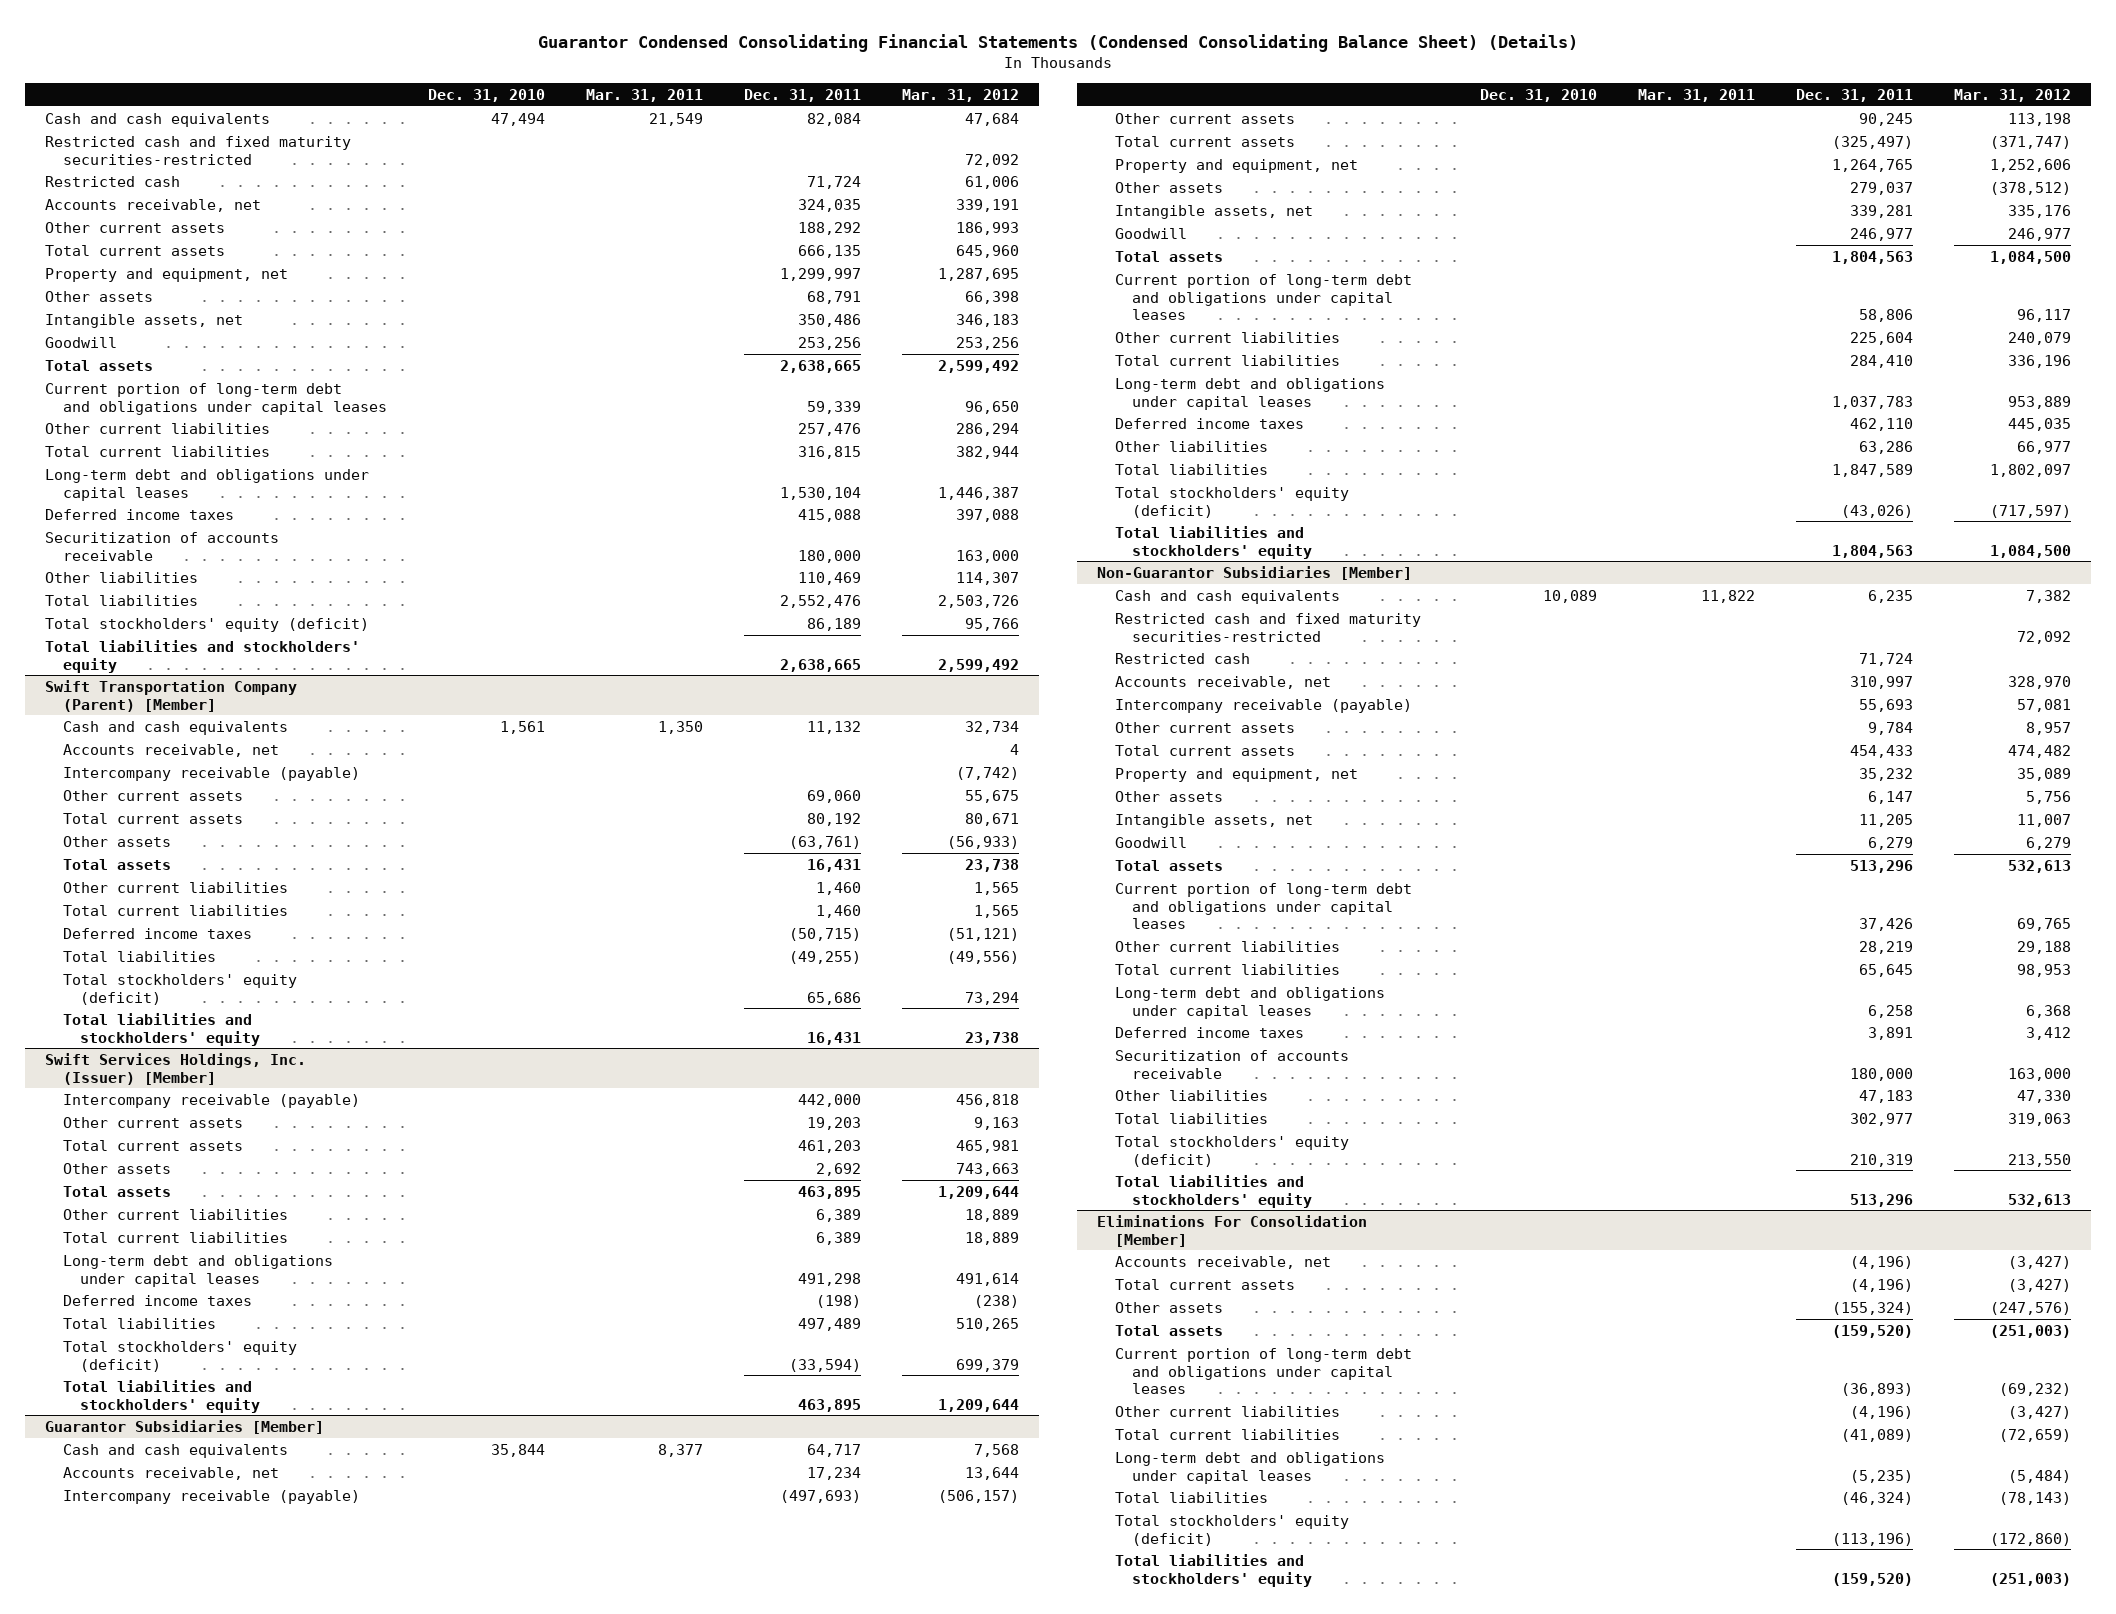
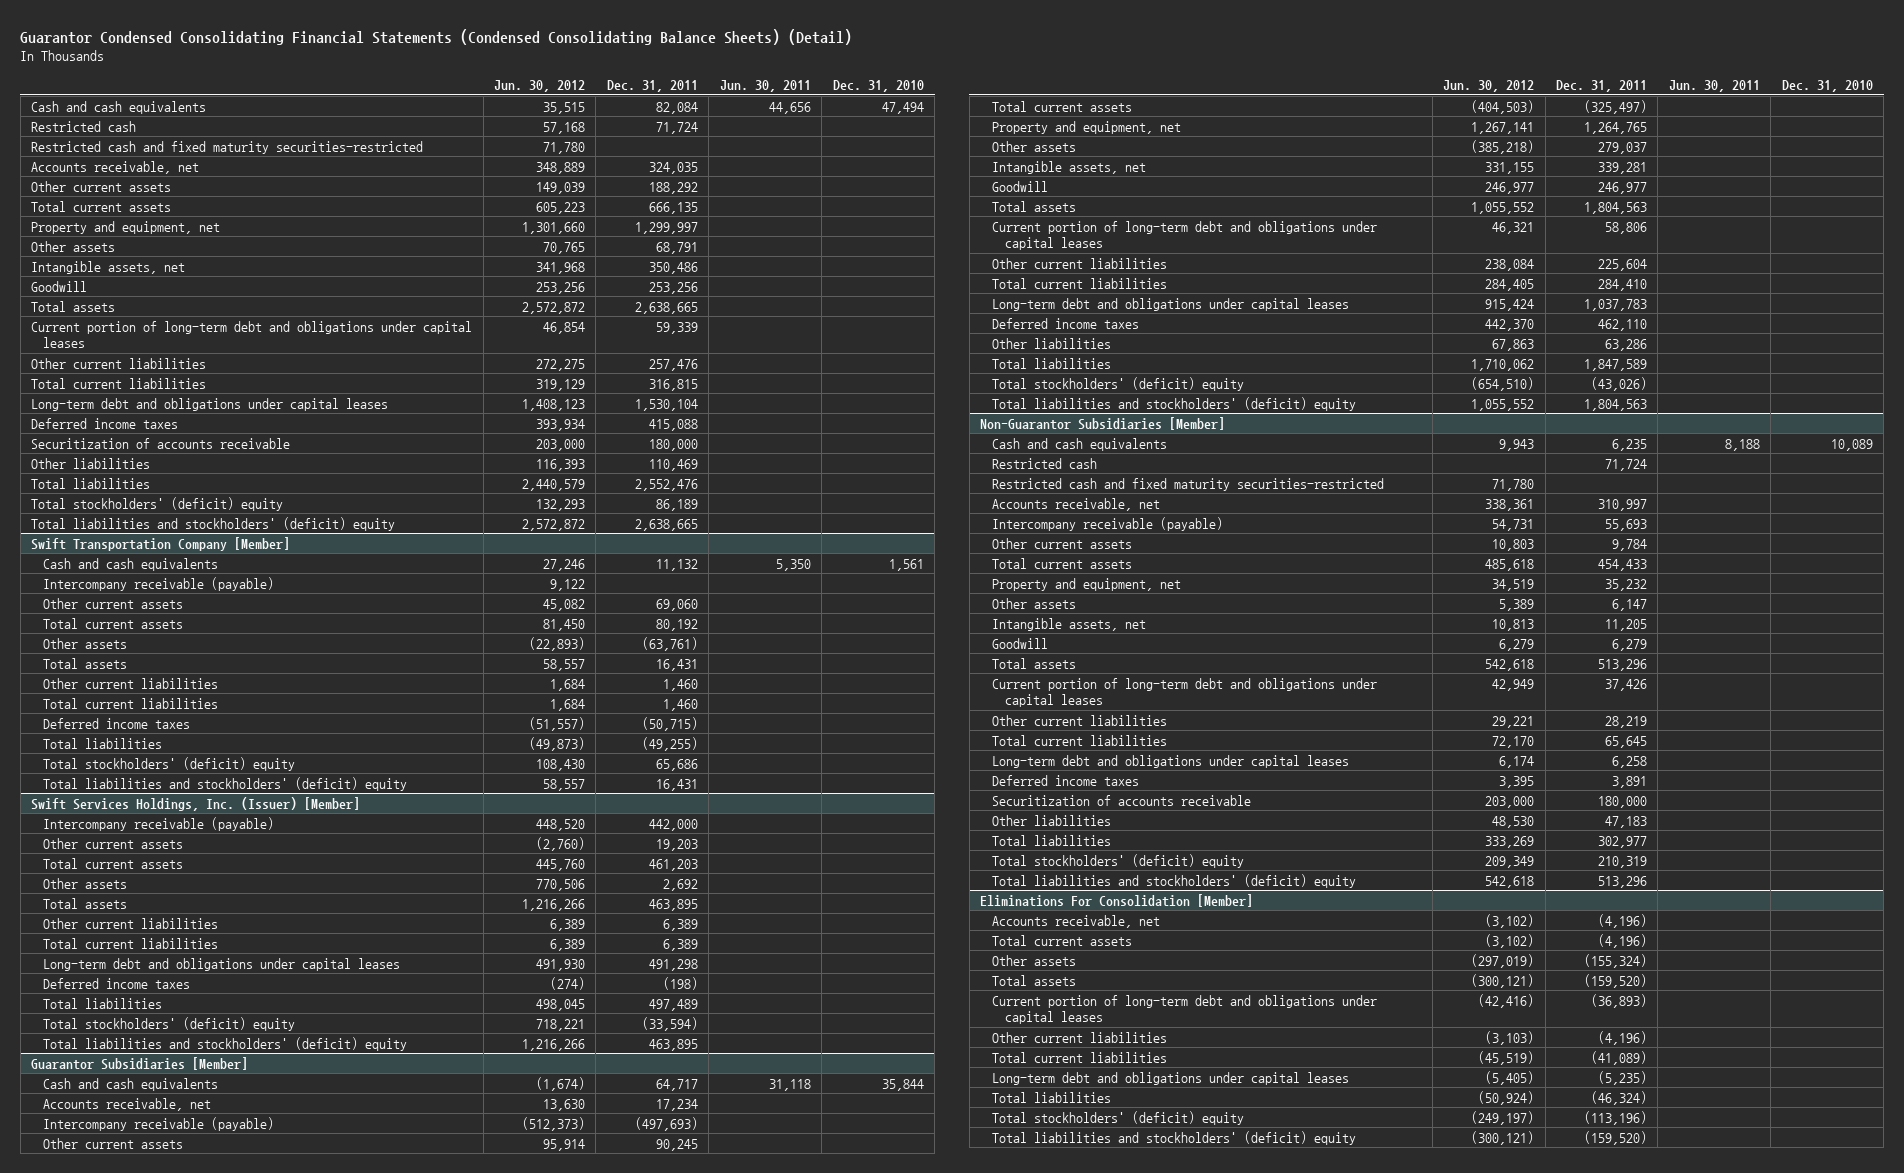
- Guarantor Condensed Consolidating Financial Statements (Condensed Consolidating Balance Sheet) (Details)
+ Guarantor Condensed Consolidating Financial Statements (Condensed Consolidating Balance Sheets) (Detail)
- | Dec. 31, 2010 | Mar. 31, 2011 | Dec. 31, 2011 | Mar. 31, 2012
+ | Jun. 30, 2012 | Dec. 31, 2011 | Jun. 30, 2011 | Dec. 31, 2010
moved down: Restricted cash and fixed maturity securities-restricted | 71,780 | | |
- Total stockholders' equity (deficit) | | | 86,189 | 95,766
- Total liabilities and stockholders' equity | | | 2,638,665 | 2,599,492
- Swift Transportation Company (Parent) [Member]
+ Total stockholders' (deficit) equity | 132,293 | 86,189 | |
+ Total liabilities and stockholders' (deficit) equity | 2,572,872 | 2,638,665 | |
+ Swift Transportation Company [Member]
- Accounts receivable, net | | | | 4
- Total stockholders' equity (deficit) | | | 65,686 | 73,294
- Total liabilities and stockholders' equity | | | 16,431 | 23,738
+ Total stockholders' (deficit) equity | 108,430 | 65,686 | |
+ Total liabilities and stockholders' (deficit) equity | 58,557 | 16,431 | |
@ Swift Services Holdings, Inc. (Issuer) [Member]
- Total stockholders' equity (deficit) | | | (33,594) | 699,379
- Total liabilities and stockholders' equity | | | 463,895 | 1,209,644
+ Total stockholders' (deficit) equity | 718,221 | (33,594) | |
+ Total liabilities and stockholders' (deficit) equity | 1,216,266 | 463,895 | |
@ Guarantor Subsidiaries [Member]
- Total stockholders' equity (deficit) | | | (43,026) | (717,597)
- Total liabilities and stockholders' equity | | | 1,804,563 | 1,084,500
+ Total stockholders' (deficit) equity | (654,510) | (43,026) | |
+ Total liabilities and stockholders' (deficit) equity | 1,055,552 | 1,804,563 | |
@ Non-Guarantor Subsidiaries [Member]
moved down: Restricted cash and fixed maturity securities-restricted | 71,780 | | |
- Total stockholders' equity (deficit) | | | 210,319 | 213,550
- Total liabilities and stockholders' equity | | | 513,296 | 532,613
+ Total stockholders' (deficit) equity | 209,349 | 210,319 | |
+ Total liabilities and stockholders' (deficit) equity | 542,618 | 513,296 | |
@ Eliminations For Consolidation [Member]
- Total stockholders' equity (deficit) | | | (113,196) | (172,860)
- Total liabilities and stockholders' equity | | | (159,520) | (251,003)
+ Total stockholders' (deficit) equity | (249,197) | (113,196) | |
+ Total liabilities and stockholders' (deficit) equity | (300,121) | (159,520) | |

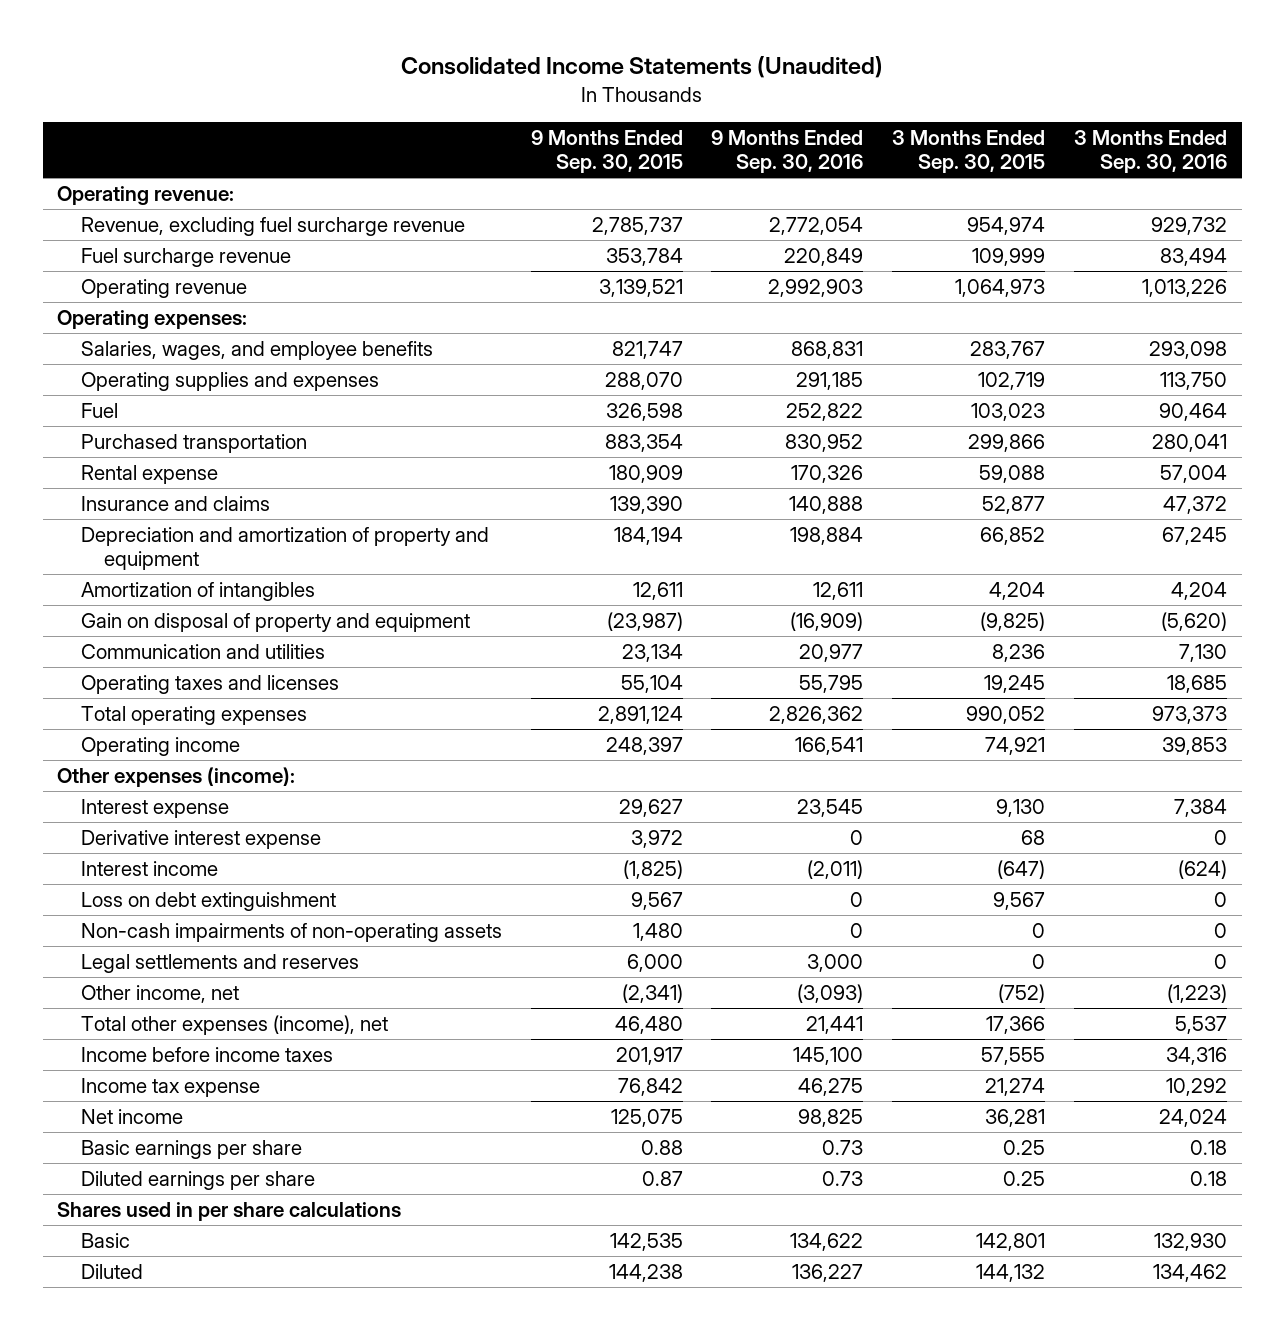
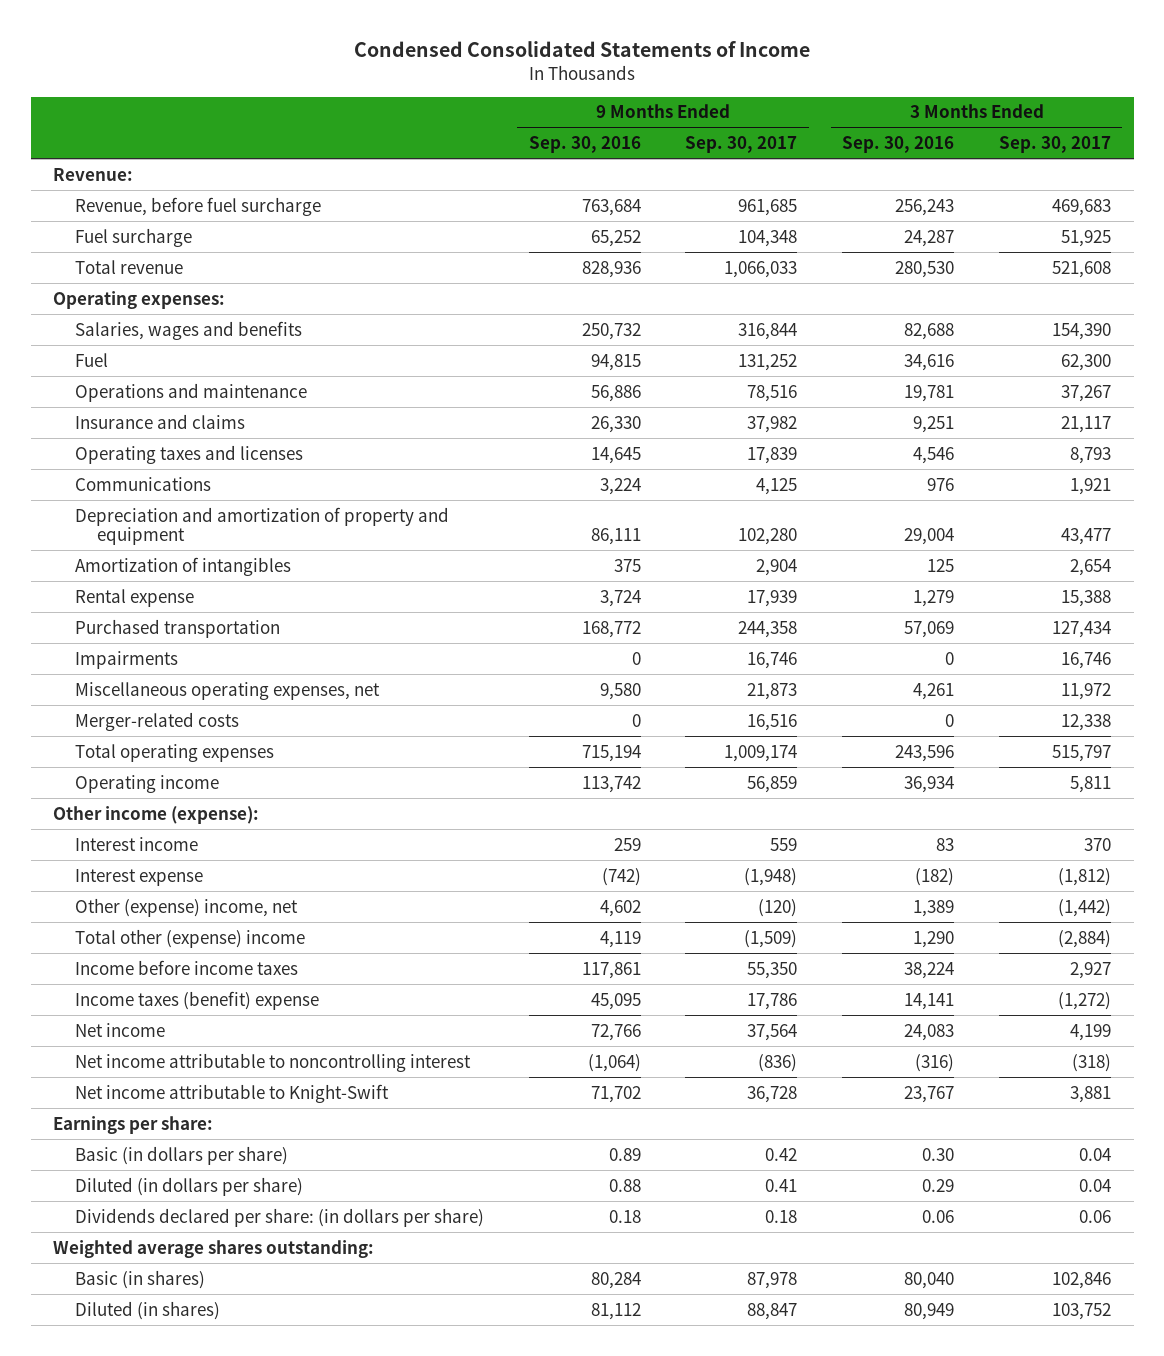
- Consolidated Income Statements (Unaudited)
+ Condensed Consolidated Statements of Income
- | 9 Months Ended Sep. 30, 2015 | 9 Months Ended Sep. 30, 2016 | 3 Months Ended Sep. 30, 2015 | 3 Months Ended Sep. 30, 2016
+ | 9 Months Ended Sep. 30, 2016 | 9 Months Ended Sep. 30, 2017 | 3 Months Ended Sep. 30, 2016 | 3 Months Ended Sep. 30, 2017
- Operating revenue:
- Revenue, excluding fuel surcharge revenue | 2,785,737 | 2,772,054 | 954,974 | 929,732
- Fuel surcharge revenue | 353,784 | 220,849 | 109,999 | 83,494
- Operating revenue | 3,139,521 | 2,992,903 | 1,064,973 | 1,013,226
+ Revenue:
+ Revenue, before fuel surcharge | 763,684 | 961,685 | 256,243 | 469,683
+ Fuel surcharge | 65,252 | 104,348 | 24,287 | 51,925
+ Total revenue | 828,936 | 1,066,033 | 280,530 | 521,608
- Salaries, wages, and employee benefits | 821,747 | 868,831 | 283,767 | 293,098
- Operating supplies and expenses | 288,070 | 291,185 | 102,719 | 113,750
- Fuel | 326,598 | 252,822 | 103,023 | 90,464
- Purchased transportation | 883,354 | 830,952 | 299,866 | 280,041
- Rental expense | 180,909 | 170,326 | 59,088 | 57,004
- Insurance and claims | 139,390 | 140,888 | 52,877 | 47,372
- Depreciation and amortization of property and equipment | 184,194 | 198,884 | 66,852 | 67,245
- Amortization of intangibles | 12,611 | 12,611 | 4,204 | 4,204
- Gain on disposal of property and equipment | (23,987) | (16,909) | (9,825) | (5,620)
- Communication and utilities | 23,134 | 20,977 | 8,236 | 7,130
- Operating taxes and licenses | 55,104 | 55,795 | 19,245 | 18,685
- Total operating expenses | 2,891,124 | 2,826,362 | 990,052 | 973,373
- Operating income | 248,397 | 166,541 | 74,921 | 39,853
- Other expenses (income):
- Interest expense | 29,627 | 23,545 | 9,130 | 7,384
- Derivative interest expense | 3,972 | 0 | 68 | 0
- Interest income | (1,825) | (2,011) | (647) | (624)
- Loss on debt extinguishment | 9,567 | 0 | 9,567 | 0
- Non-cash impairments of non-operating assets | 1,480 | 0 | 0 | 0
- Legal settlements and reserves | 6,000 | 3,000 | 0 | 0
- Other income, net | (2,341) | (3,093) | (752) | (1,223)
- Total other expenses (income), net | 46,480 | 21,441 | 17,366 | 5,537
- Income before income taxes | 201,917 | 145,100 | 57,555 | 34,316
- Income tax expense | 76,842 | 46,275 | 21,274 | 10,292
- Net income | 125,075 | 98,825 | 36,281 | 24,024
- Basic earnings per share | 0.88 | 0.73 | 0.25 | 0.18
- Diluted earnings per share | 0.87 | 0.73 | 0.25 | 0.18
- Shares used in per share calculations
- Basic | 142,535 | 134,622 | 142,801 | 132,930
- Diluted | 144,238 | 136,227 | 144,132 | 134,462
+ Salaries, wages and benefits | 250,732 | 316,844 | 82,688 | 154,390
+ Fuel | 94,815 | 131,252 | 34,616 | 62,300
+ Operations and maintenance | 56,886 | 78,516 | 19,781 | 37,267
+ Insurance and claims | 26,330 | 37,982 | 9,251 | 21,117
+ Operating taxes and licenses | 14,645 | 17,839 | 4,546 | 8,793
+ Communications | 3,224 | 4,125 | 976 | 1,921
+ Depreciation and amortization of property and equipment | 86,111 | 102,280 | 29,004 | 43,477
+ Amortization of intangibles | 375 | 2,904 | 125 | 2,654
+ Rental expense | 3,724 | 17,939 | 1,279 | 15,388
+ Purchased transportation | 168,772 | 244,358 | 57,069 | 127,434
+ Impairments | 0 | 16,746 | 0 | 16,746
+ Miscellaneous operating expenses, net | 9,580 | 21,873 | 4,261 | 11,972
+ Merger-related costs | 0 | 16,516 | 0 | 12,338
+ Total operating expenses | 715,194 | 1,009,174 | 243,596 | 515,797
+ Operating income | 113,742 | 56,859 | 36,934 | 5,811
+ Other income (expense):
+ Interest income | 259 | 559 | 83 | 370
+ Interest expense | (742) | (1,948) | (182) | (1,812)
+ Other (expense) income, net | 4,602 | (120) | 1,389 | (1,442)
+ Total other (expense) income | 4,119 | (1,509) | 1,290 | (2,884)
+ Income before income taxes | 117,861 | 55,350 | 38,224 | 2,927
+ Income taxes (benefit) expense | 45,095 | 17,786 | 14,141 | (1,272)
+ Net income | 72,766 | 37,564 | 24,083 | 4,199
+ Net income attributable to noncontrolling interest | (1,064) | (836) | (316) | (318)
+ Net income attributable to Knight-Swift | 71,702 | 36,728 | 23,767 | 3,881
+ Earnings per share:
+ Basic (in dollars per share) | 0.89 | 0.42 | 0.30 | 0.04
+ Diluted (in dollars per share) | 0.88 | 0.41 | 0.29 | 0.04
+ Dividends declared per share: (in dollars per share) | 0.18 | 0.18 | 0.06 | 0.06
+ Weighted average shares outstanding:
+ Basic (in shares) | 80,284 | 87,978 | 80,040 | 102,846
+ Diluted (in shares) | 81,112 | 88,847 | 80,949 | 103,752

